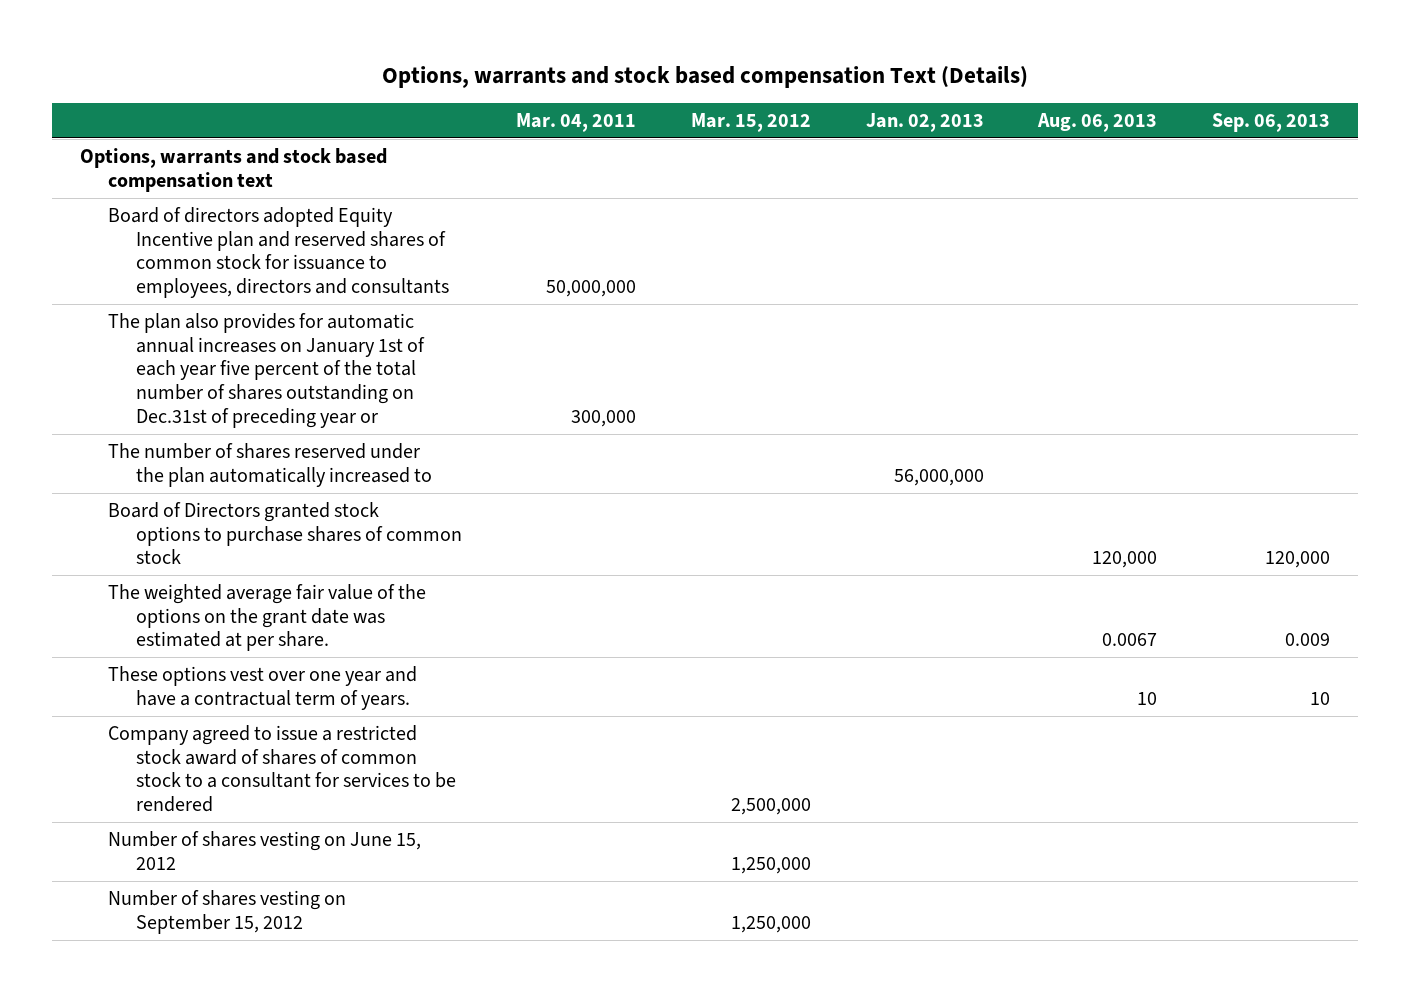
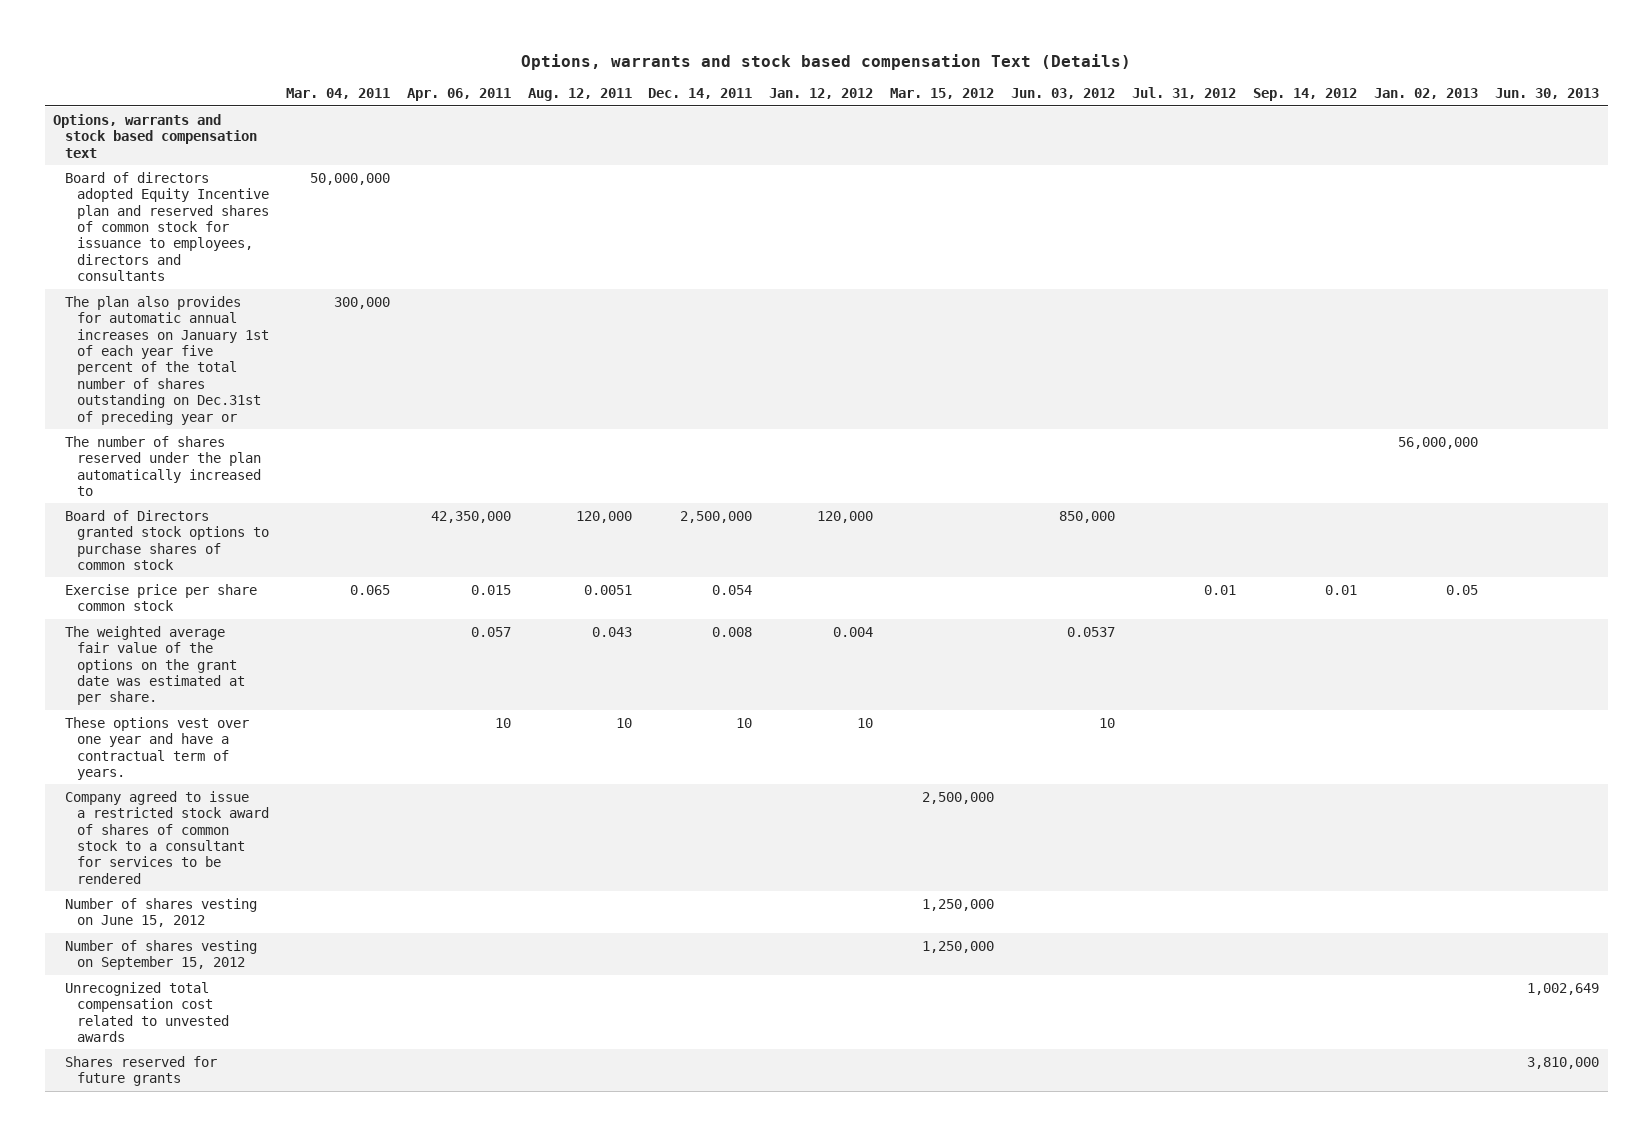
- | Mar. 04, 2011 | Mar. 15, 2012 | Jan. 02, 2013 | Aug. 06, 2013 | Sep. 06, 2013
+ | Mar. 04, 2011 | Apr. 06, 2011 | Aug. 12, 2011 | Dec. 14, 2011 | Jan. 12, 2012 | Mar. 15, 2012 | Jun. 03, 2012 | Jul. 31, 2012 | Sep. 14, 2012 | Jan. 02, 2013 | Jun. 30, 2013
+ Exercise price per share common stock | 0.065 | 0.015 | 0.0051 | 0.054 | | | | 0.01 | 0.01 | 0.05 |
+ Unrecognized total compensation cost related to unvested awards | | | | | | | | | | | 1,002,649
+ Shares reserved for future grants | | | | | | | | | | | 3,810,000

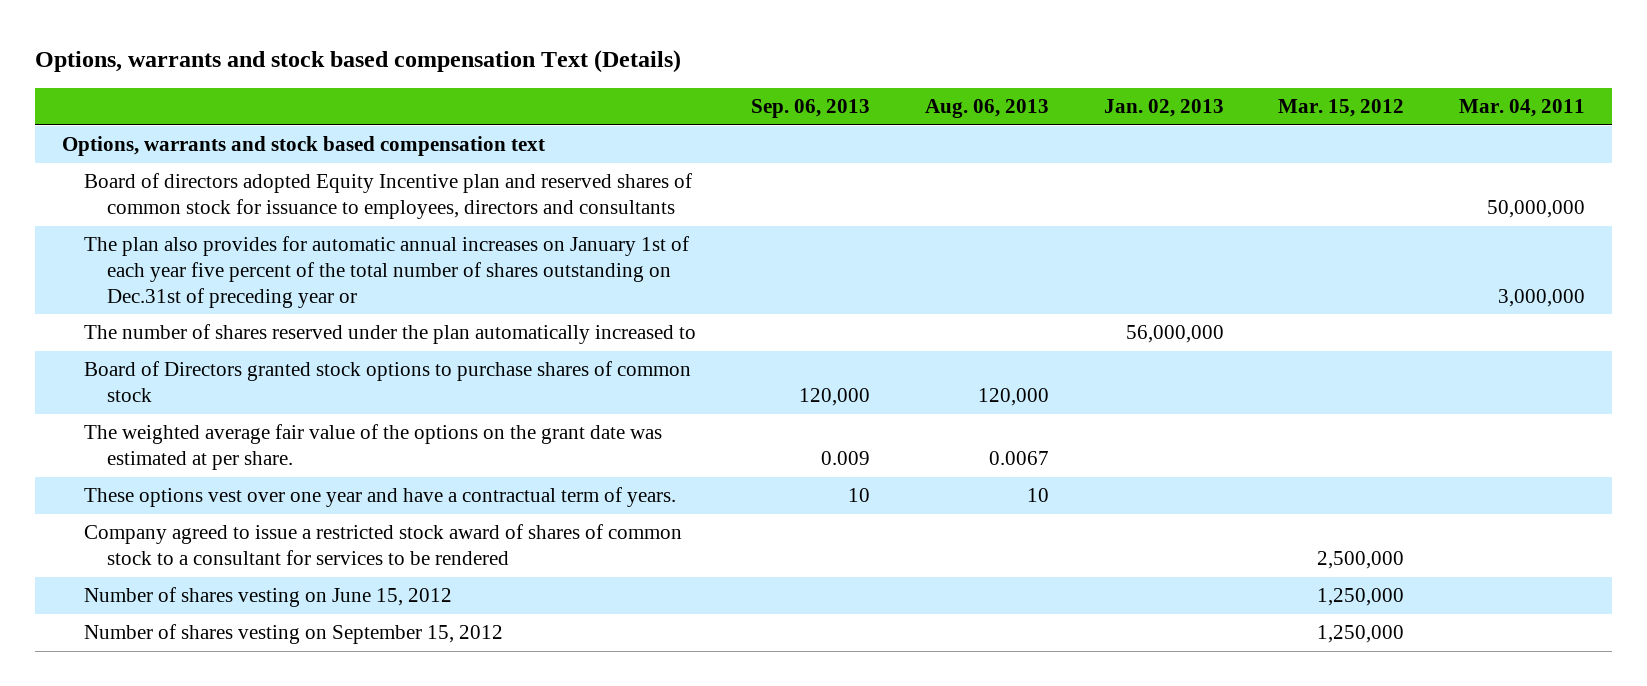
- | Mar. 04, 2011 | Apr. 06, 2011 | Aug. 12, 2011 | Dec. 14, 2011 | Jan. 12, 2012 | Mar. 15, 2012 | Jun. 03, 2012 | Jul. 31, 2012 | Sep. 14, 2012 | Jan. 02, 2013 | Jun. 30, 2013
+ | Sep. 06, 2013 | Aug. 06, 2013 | Jan. 02, 2013 | Mar. 15, 2012 | Mar. 04, 2011
- The plan also provides for automatic annual increases on January 1st of each year five percent of the total number of shares outstanding on Dec.31st of preceding year or | 300,000 | | | | | | | | | |
+ The plan also provides for automatic annual increases on January 1st of each year five percent of the total number of shares outstanding on Dec.31st of preceding year or | | | | | 3,000,000
- Exercise price per share common stock | 0.065 | 0.015 | 0.0051 | 0.054 | | | | 0.01 | 0.01 | 0.05 |
- Unrecognized total compensation cost related to unvested awards | | | | | | | | | | | 1,002,649
- Shares reserved for future grants | | | | | | | | | | | 3,810,000

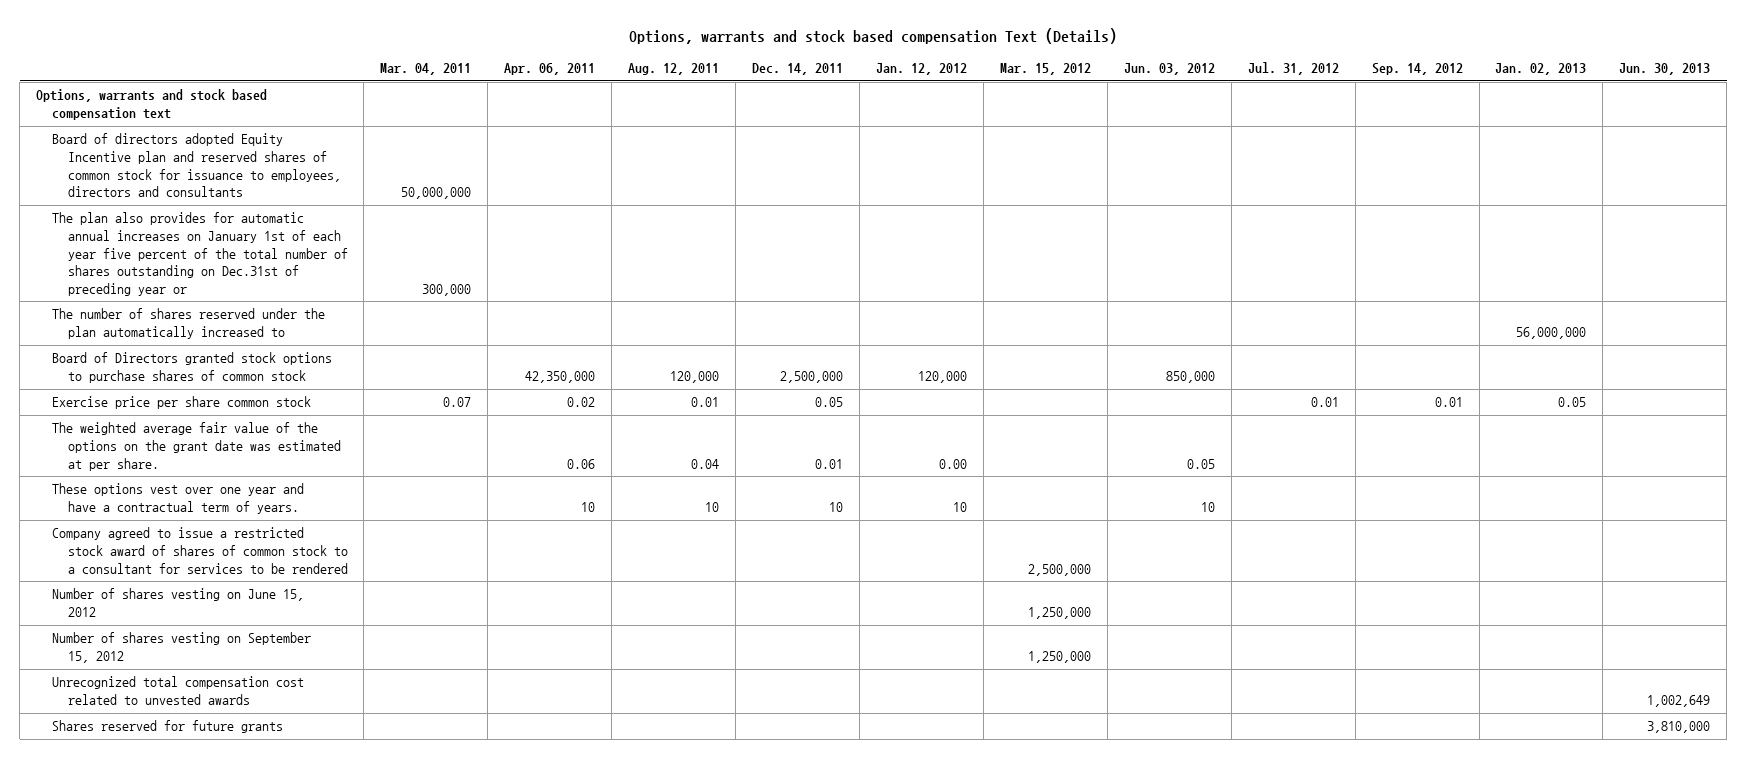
- | Sep. 06, 2013 | Aug. 06, 2013 | Jan. 02, 2013 | Mar. 15, 2012 | Mar. 04, 2011
+ | Mar. 04, 2011 | Apr. 06, 2011 | Aug. 12, 2011 | Dec. 14, 2011 | Jan. 12, 2012 | Mar. 15, 2012 | Jun. 03, 2012 | Jul. 31, 2012 | Sep. 14, 2012 | Jan. 02, 2013 | Jun. 30, 2013
- The plan also provides for automatic annual increases on January 1st of each year five percent of the total number of shares outstanding on Dec.31st of preceding year or | | | | | 3,000,000
+ The plan also provides for automatic annual increases on January 1st of each year five percent of the total number of shares outstanding on Dec.31st of preceding year or | 300,000 | | | | | | | | | |
+ Exercise price per share common stock | 0.07 | 0.02 | 0.01 | 0.05 | | | | 0.01 | 0.01 | 0.05 |
+ Unrecognized total compensation cost related to unvested awards | | | | | | | | | | | 1,002,649
+ Shares reserved for future grants | | | | | | | | | | | 3,810,000

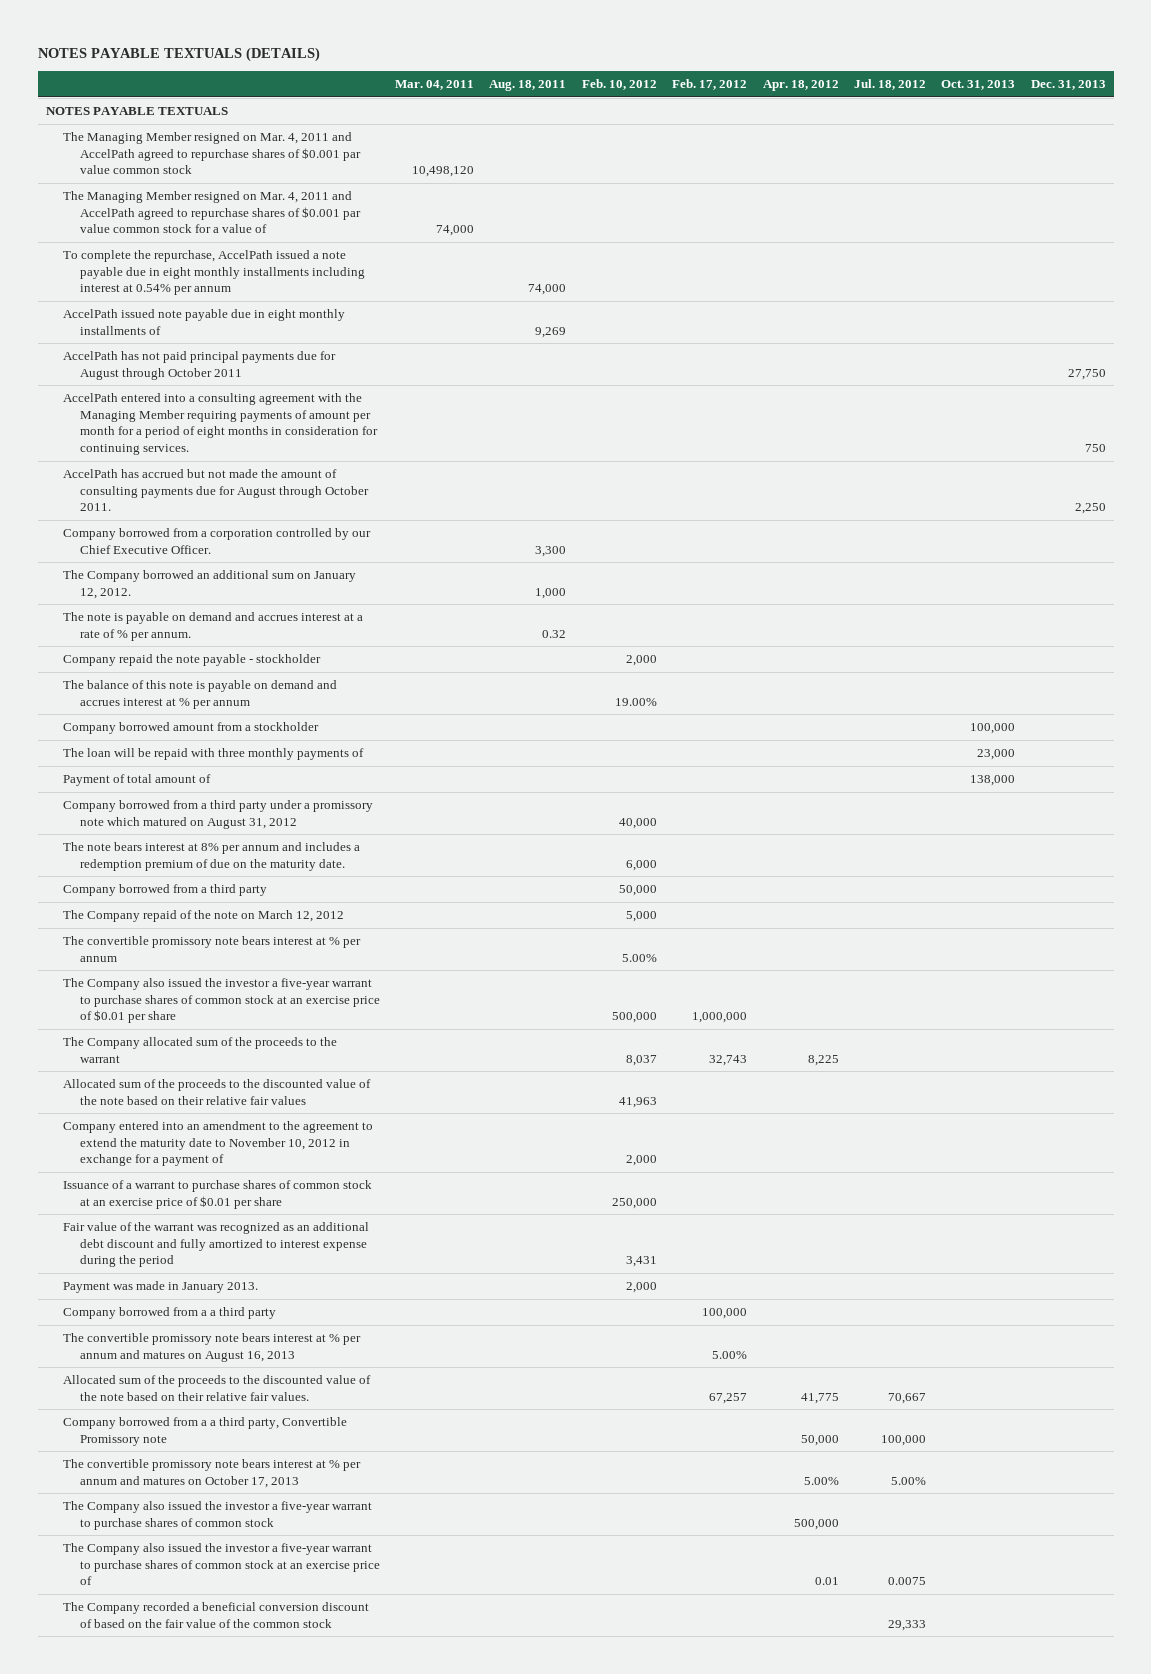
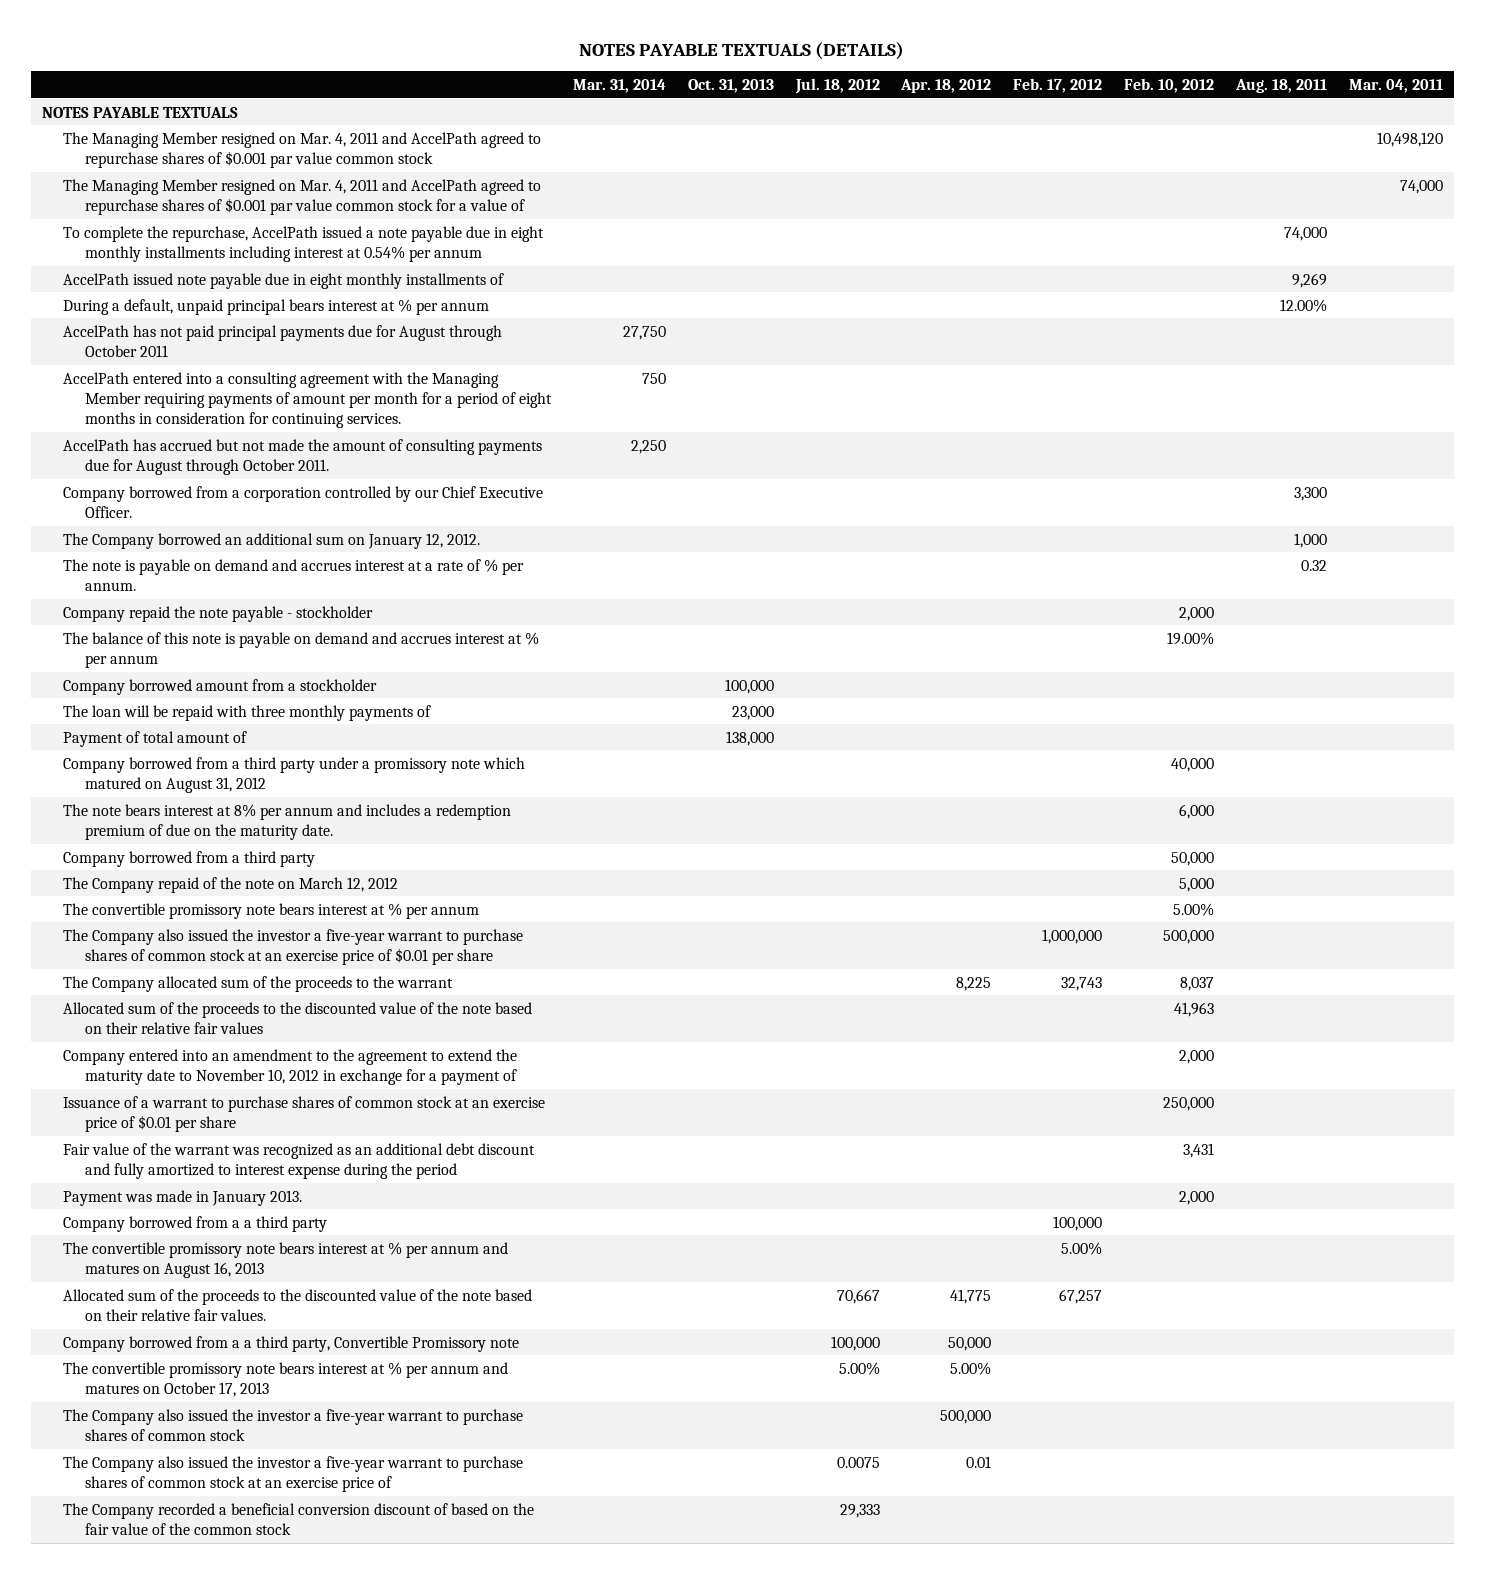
- | Mar. 04, 2011 | Aug. 18, 2011 | Feb. 10, 2012 | Feb. 17, 2012 | Apr. 18, 2012 | Jul. 18, 2012 | Oct. 31, 2013 | Dec. 31, 2013
+ | Mar. 31, 2014 | Oct. 31, 2013 | Jul. 18, 2012 | Apr. 18, 2012 | Feb. 17, 2012 | Feb. 10, 2012 | Aug. 18, 2011 | Mar. 04, 2011
+ During a default, unpaid principal bears interest at % per annum | | | | | | | 12.00% |

